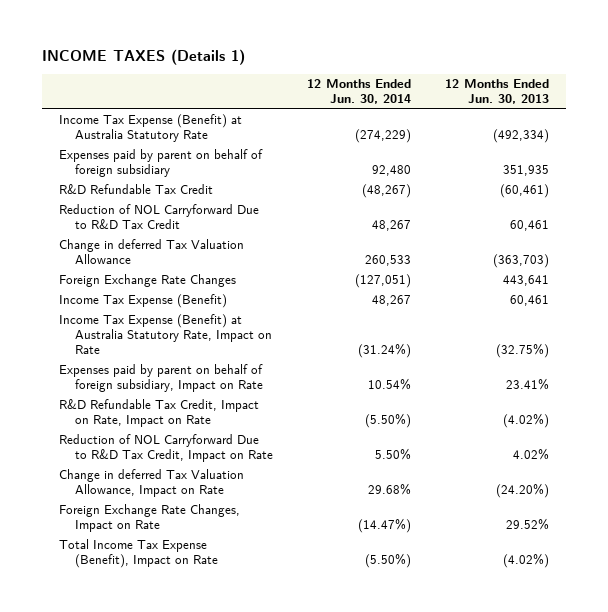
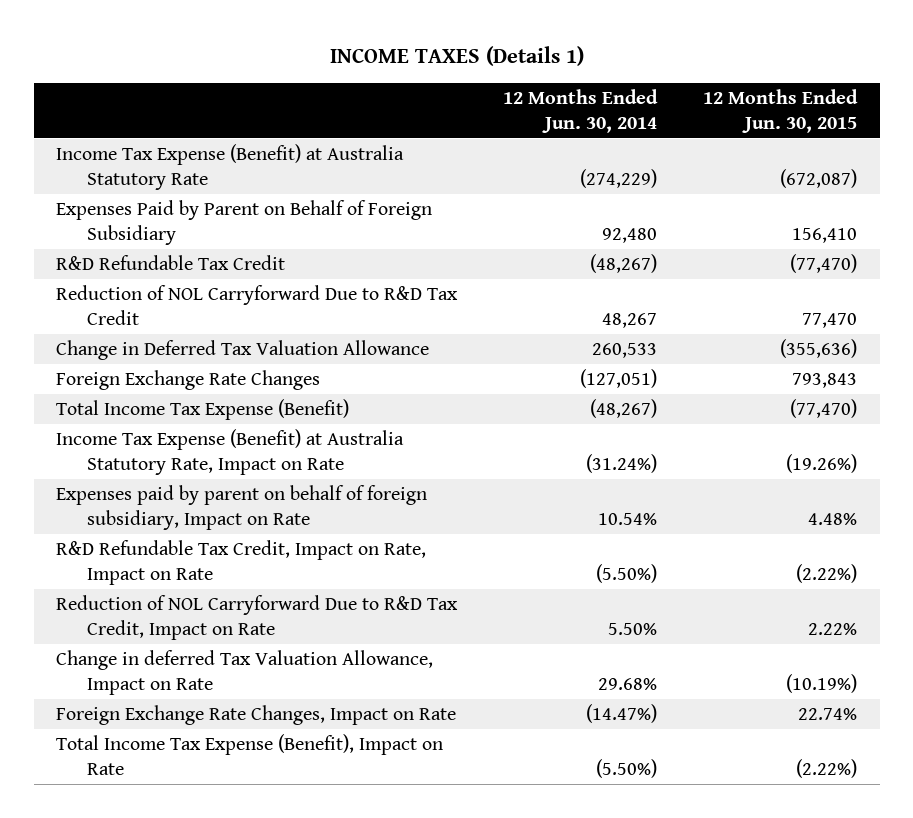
- | 12 Months Ended Jun. 30, 2014 | 12 Months Ended Jun. 30, 2013
+ | 12 Months Ended Jun. 30, 2014 | 12 Months Ended Jun. 30, 2015
- Expenses paid by parent on behalf of foreign subsidiary | 92,480 | 351,935
+ Expenses Paid by Parent on Behalf of Foreign Subsidiary | 92,480 | 156,410
- Change in deferred Tax Valuation Allowance | 260,533 | (363,703)
+ Change in Deferred Tax Valuation Allowance | 260,533 | (355,636)
- Income Tax Expense (Benefit) | 48,267 | 60,461
+ Total Income Tax Expense (Benefit) | (48,267) | (77,470)

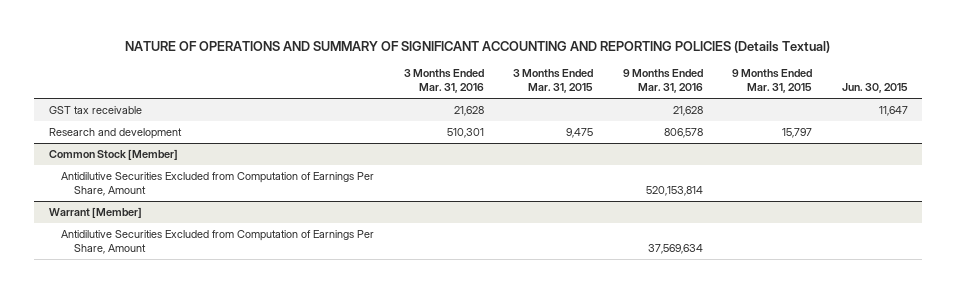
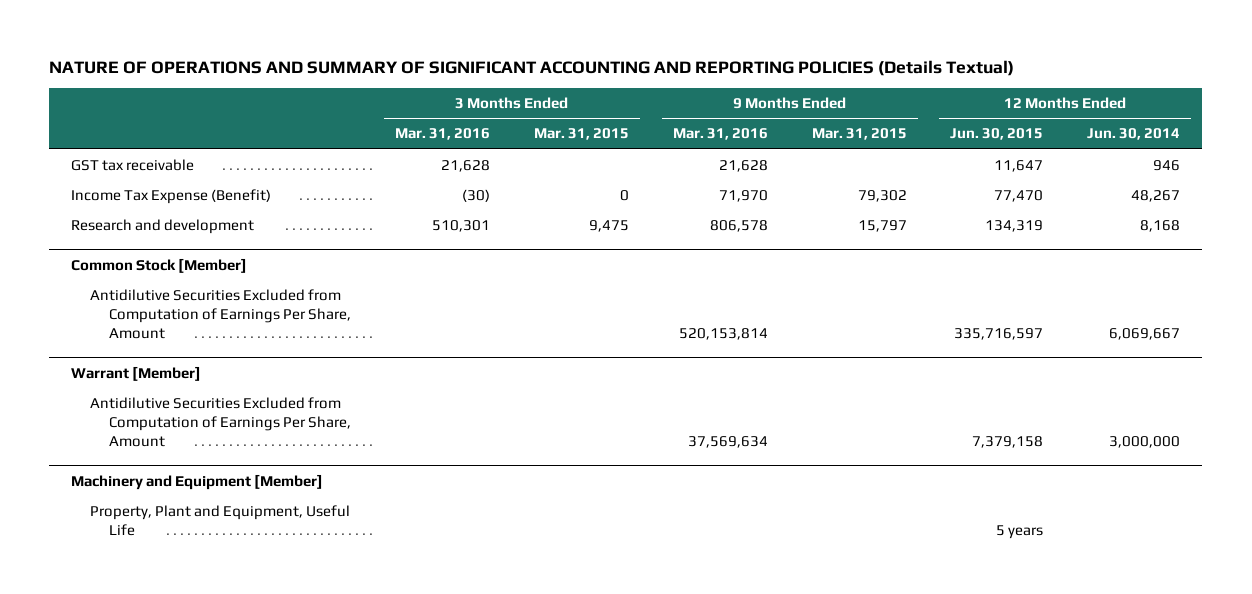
- | 3 Months Ended Mar. 31, 2016 | 3 Months Ended Mar. 31, 2015 | 9 Months Ended Mar. 31, 2016 | 9 Months Ended Mar. 31, 2015 | Jun. 30, 2015
+ | 3 Months Ended Mar. 31, 2016 | 3 Months Ended Mar. 31, 2015 | 9 Months Ended Mar. 31, 2016 | 9 Months Ended Mar. 31, 2015 | 12 Months Ended Jun. 30, 2015 | 12 Months Ended Jun. 30, 2014
+ Income Tax Expense (Benefit) | (30) | 0 | 71,970 | 79,302 | 77,470 | 48,267
+ Machinery and Equipment [Member]
+ Property, Plant and Equipment, Useful Life | | | | | 5 years |

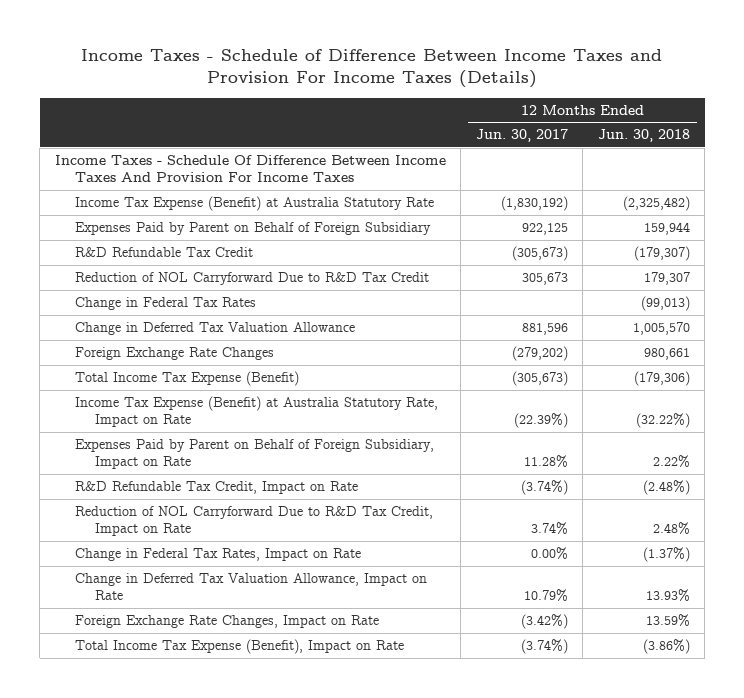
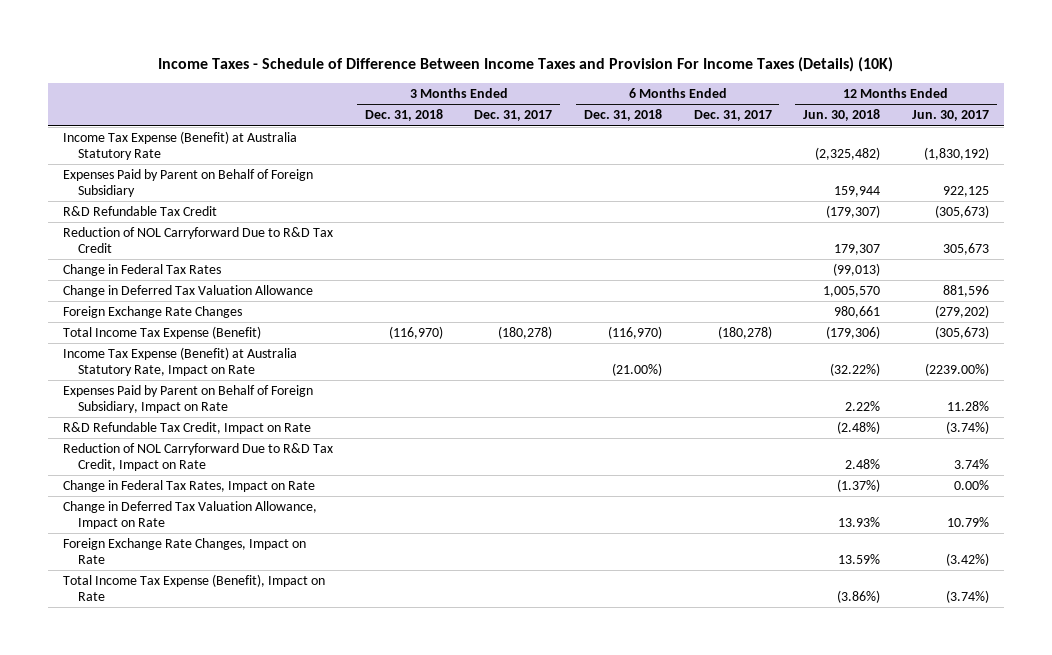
- Income Taxes - Schedule of Difference Between Income Taxes and Provision For Income Taxes (Details)
+ Income Taxes - Schedule of Difference Between Income Taxes and Provision For Income Taxes (Details) (10K)
- | 12 Months Ended Jun. 30, 2017 | 12 Months Ended Jun. 30, 2018
+ | 3 Months Ended Dec. 31, 2018 | 3 Months Ended Dec. 31, 2017 | 6 Months Ended Dec. 31, 2018 | 6 Months Ended Dec. 31, 2017 | 12 Months Ended Jun. 30, 2018 | 12 Months Ended Jun. 30, 2017
- Income Taxes - Schedule Of Difference Between Income Taxes And Provision For Income Taxes
- Income Tax Expense (Benefit) at Australia Statutory Rate, Impact on Rate | (22.39%) | (32.22%)
+ Income Tax Expense (Benefit) at Australia Statutory Rate, Impact on Rate | | | (21.00%) | | (32.22%) | (2239.00%)

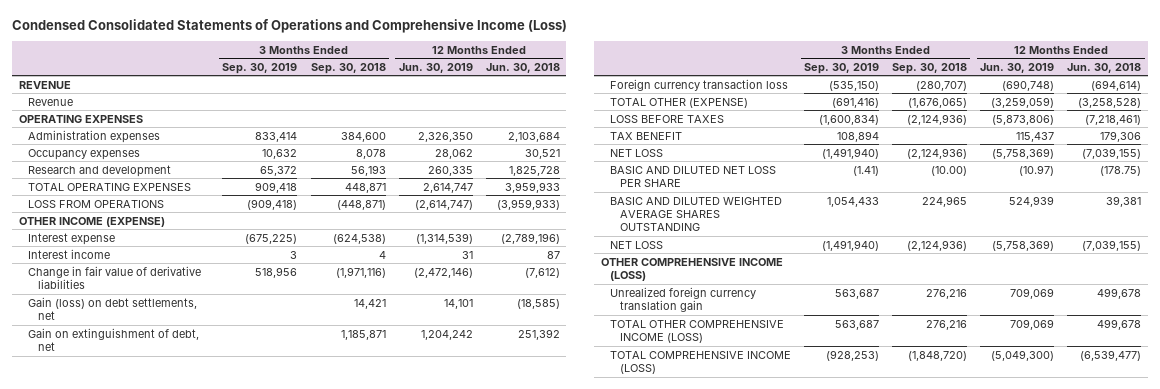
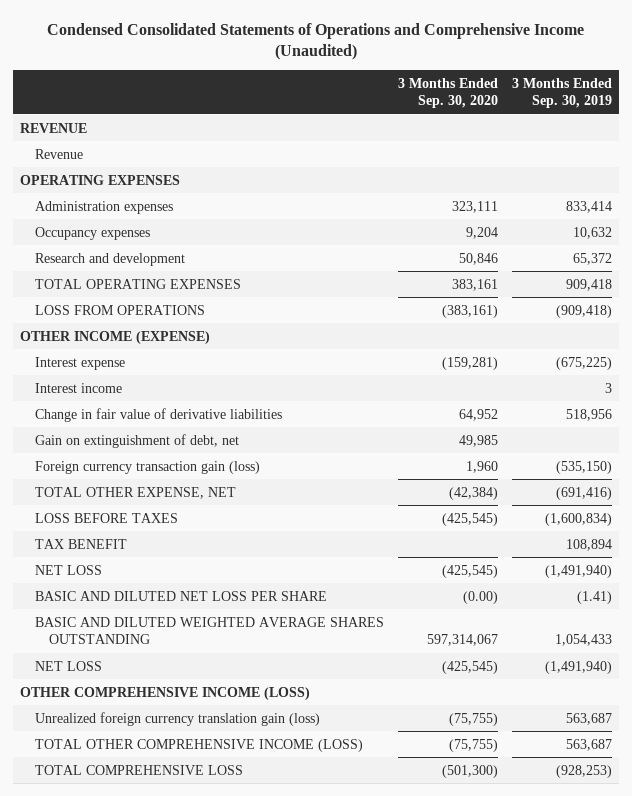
- Condensed Consolidated Statements of Operations and Comprehensive Income (Loss)
+ Condensed Consolidated Statements of Operations and Comprehensive Income (Unaudited)
- | 3 Months Ended Sep. 30, 2019 | 3 Months Ended Sep. 30, 2018 | 12 Months Ended Jun. 30, 2019 | 12 Months Ended Jun. 30, 2018
+ | 3 Months Ended Sep. 30, 2020 | 3 Months Ended Sep. 30, 2019
- Gain (loss) on debt settlements, net | | 14,421 | 14,101 | (18,585)
- Foreign currency transaction loss | (535,150) | (280,707) | (690,748) | (694,614)
- TOTAL OTHER (EXPENSE) | (691,416) | (1,676,065) | (3,259,059) | (3,258,528)
+ Foreign currency transaction gain (loss) | 1,960 | (535,150)
+ TOTAL OTHER EXPENSE, NET | (42,384) | (691,416)
- Unrealized foreign currency translation gain | 563,687 | 276,216 | 709,069 | 499,678
+ Unrealized foreign currency translation gain (loss) | (75,755) | 563,687
- TOTAL COMPREHENSIVE INCOME (LOSS) | (928,253) | (1,848,720) | (5,049,300) | (6,539,477)
+ TOTAL COMPREHENSIVE LOSS | (501,300) | (928,253)

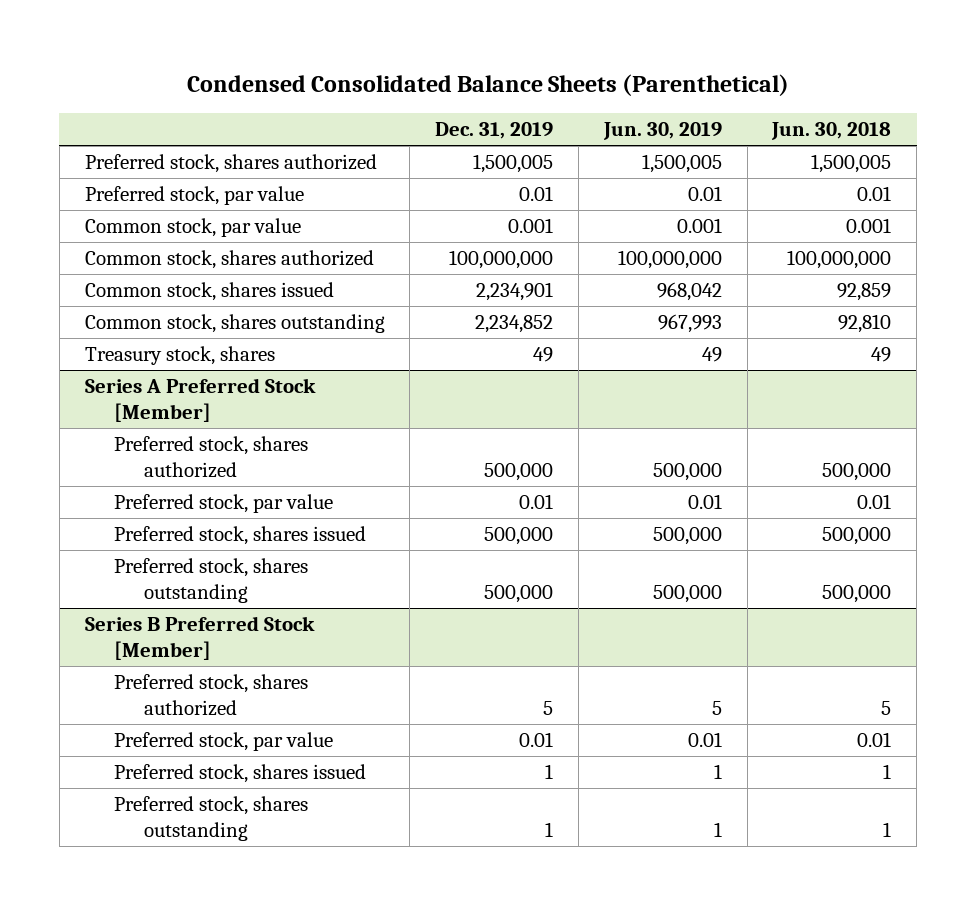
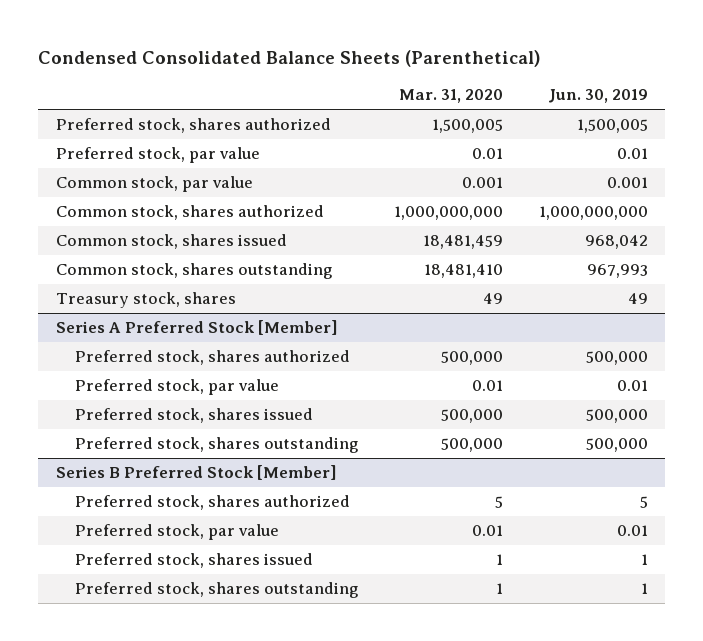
- | Dec. 31, 2019 | Jun. 30, 2019 | Jun. 30, 2018
+ | Mar. 31, 2020 | Jun. 30, 2019
- Common stock, shares authorized | 100,000,000 | 100,000,000 | 100,000,000
+ Common stock, shares authorized | 1,000,000,000 | 1,000,000,000

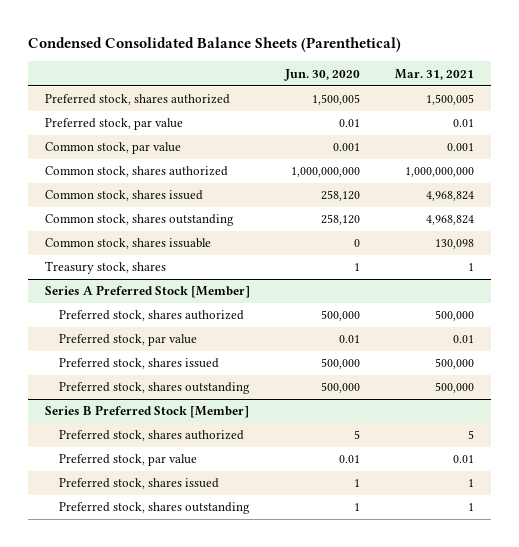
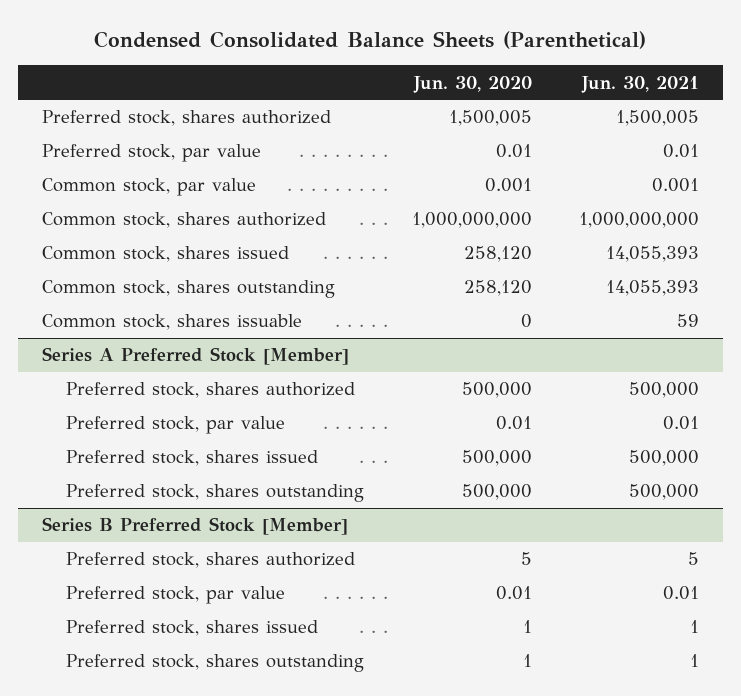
- | Jun. 30, 2020 | Mar. 31, 2021
+ | Jun. 30, 2020 | Jun. 30, 2021
- Treasury stock, shares | 1 | 1

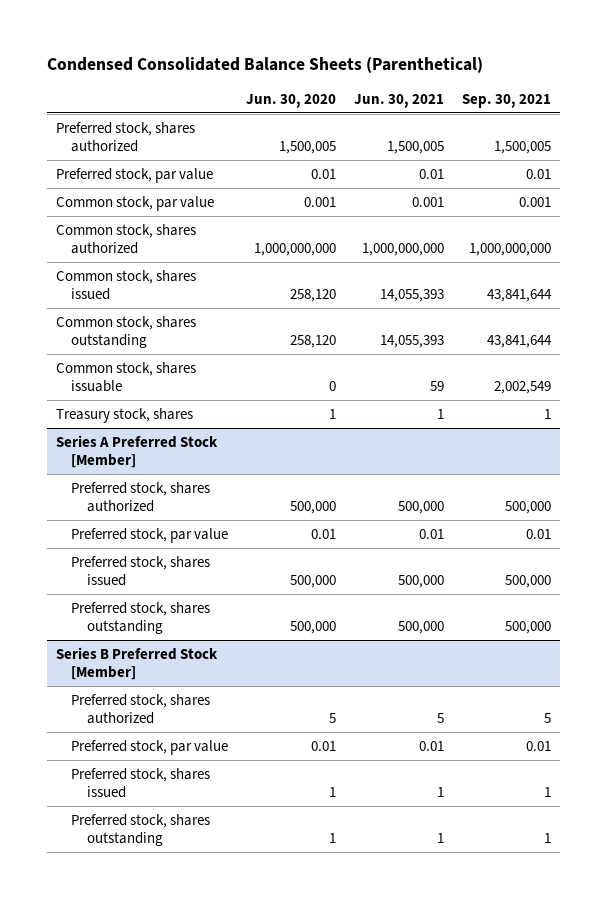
- | Jun. 30, 2020 | Jun. 30, 2021
+ | Jun. 30, 2020 | Jun. 30, 2021 | Sep. 30, 2021
+ Treasury stock, shares | 1 | 1 | 1

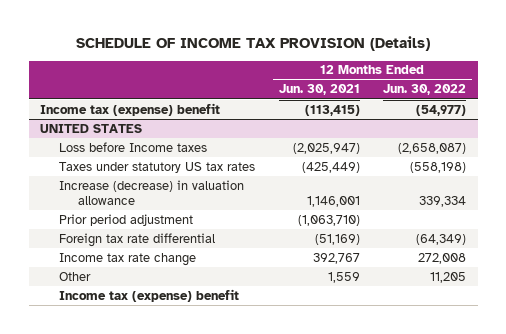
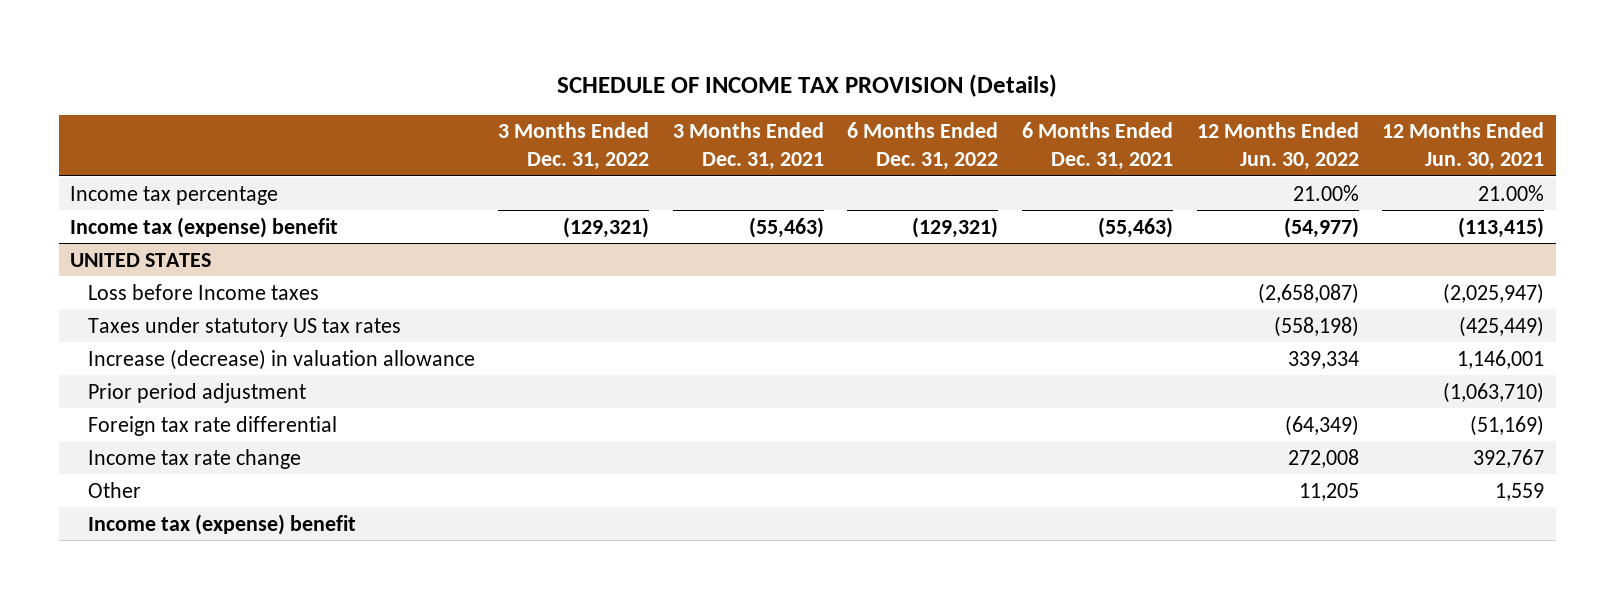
- | 12 Months Ended Jun. 30, 2021 | 12 Months Ended Jun. 30, 2022
+ | 3 Months Ended Dec. 31, 2022 | 3 Months Ended Dec. 31, 2021 | 6 Months Ended Dec. 31, 2022 | 6 Months Ended Dec. 31, 2021 | 12 Months Ended Jun. 30, 2022 | 12 Months Ended Jun. 30, 2021
+ Income tax percentage | | | | | 21.00% | 21.00%

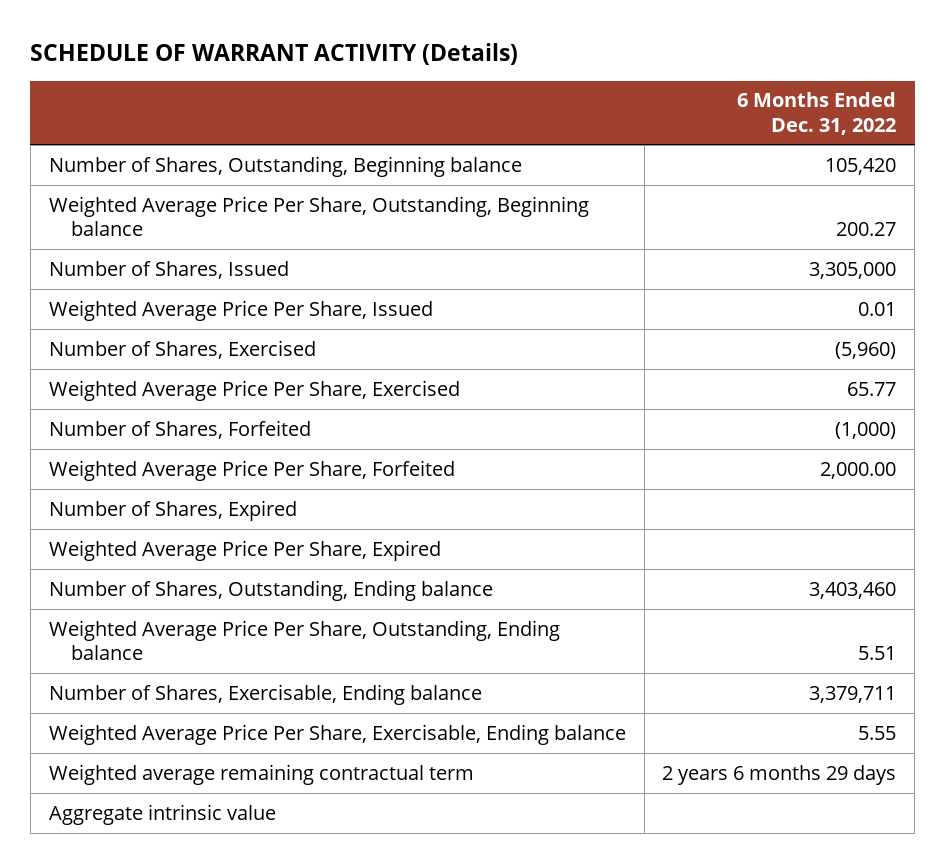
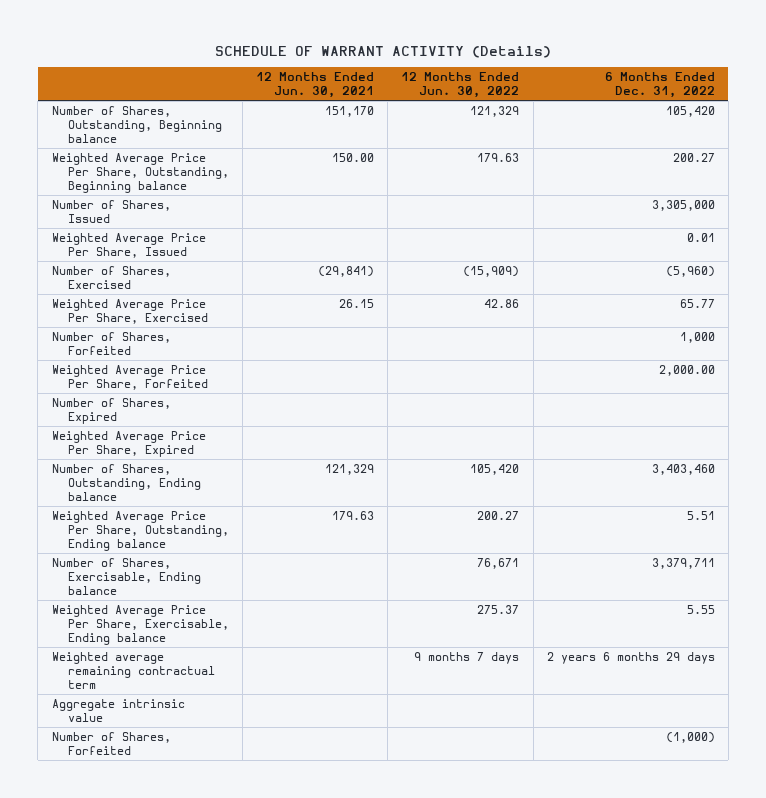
- | 6 Months Ended Dec. 31, 2022
+ | 12 Months Ended Jun. 30, 2021 | 12 Months Ended Jun. 30, 2022 | 6 Months Ended Dec. 31, 2022
+ Number of Shares, Forfeited | | | 1,000
moved down: Number of Shares, Forfeited | | | (1,000)

